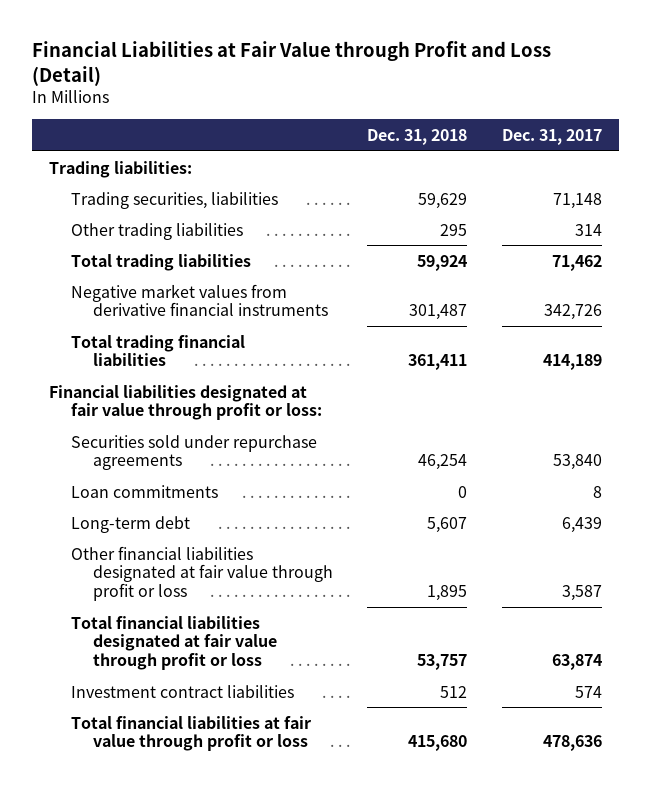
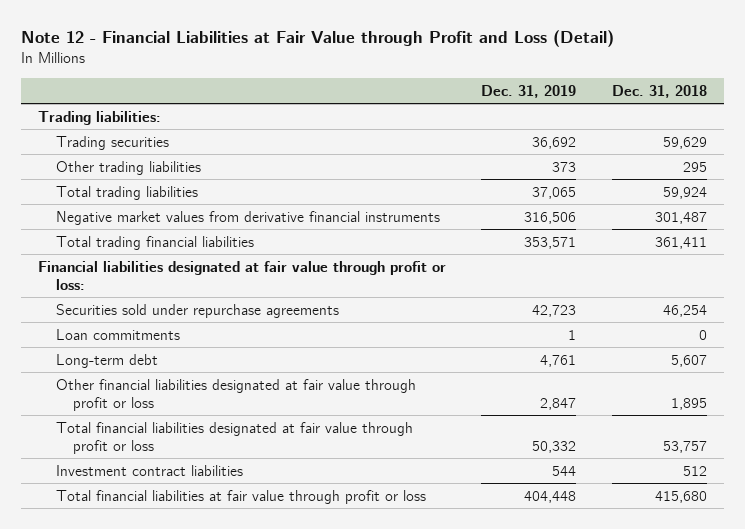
- Financial Liabilities at Fair Value through Profit and Loss (Detail)
+ Note 12 - Financial Liabilities at Fair Value through Profit and Loss (Detail)
- | Dec. 31, 2018 | Dec. 31, 2017
+ | Dec. 31, 2019 | Dec. 31, 2018
- Trading securities, liabilities | 59,629 | 71,148
+ Trading securities | 36,692 | 59,629

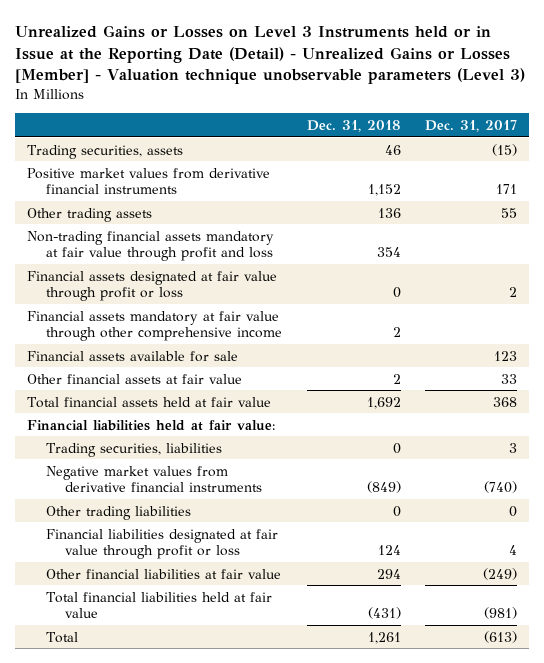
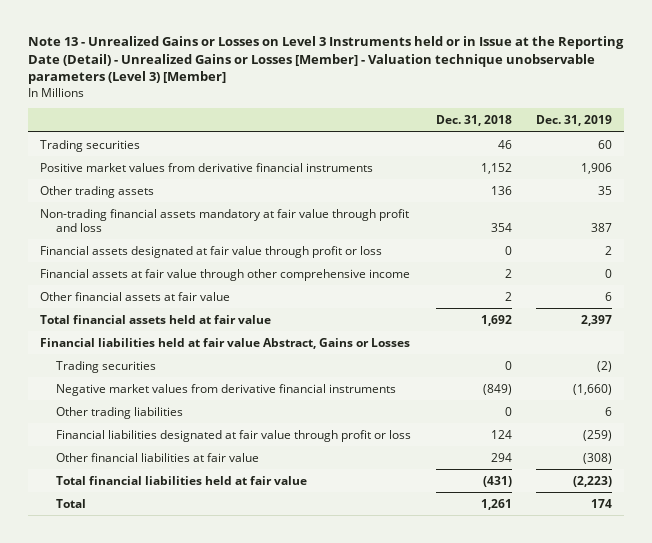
- Unrealized Gains or Losses on Level 3 Instruments held or in Issue at the Reporting Date (Detail) - Unrealized Gains or Losses [Member] - Valuation technique unobservable parameters (Level 3)
+ Note 13 - Unrealized Gains or Losses on Level 3 Instruments held or in Issue at the Reporting Date (Detail) - Unrealized Gains or Losses [Member] - Valuation technique unobservable parameters (Level 3) [Member]
- | Dec. 31, 2018 | Dec. 31, 2017
+ | Dec. 31, 2018 | Dec. 31, 2019
- Trading securities, assets | 46 | (15)
+ Trading securities | 46 | 60
- Financial assets mandatory at fair value through other comprehensive income | 2 |
- Financial assets available for sale | | 123
+ Financial assets at fair value through other comprehensive income | 2 | 0
- Financial liabilities held at fair value:
- Trading securities, liabilities | 0 | 3
+ Financial liabilities held at fair value Abstract, Gains or Losses
+ Trading securities | 0 | (2)

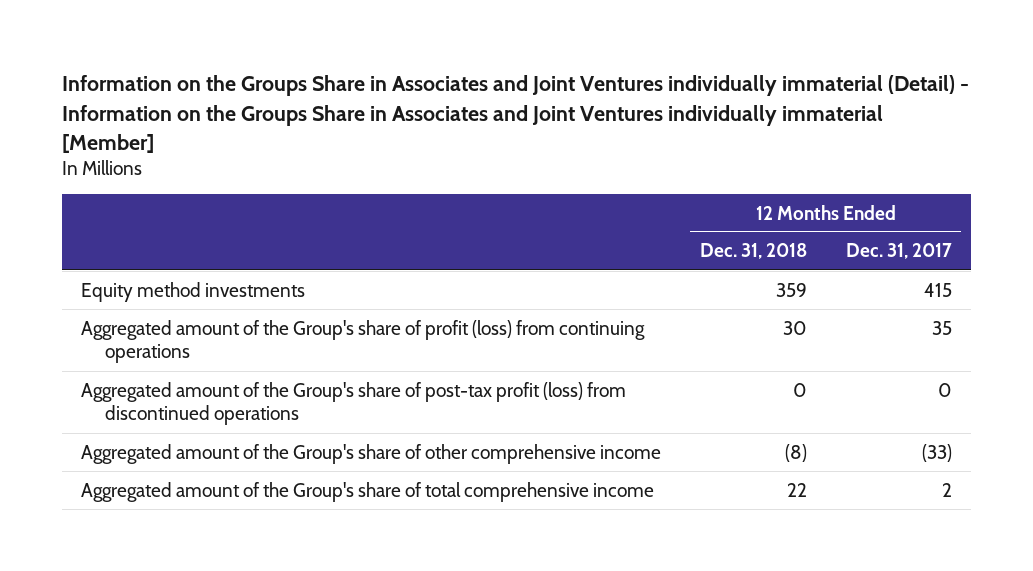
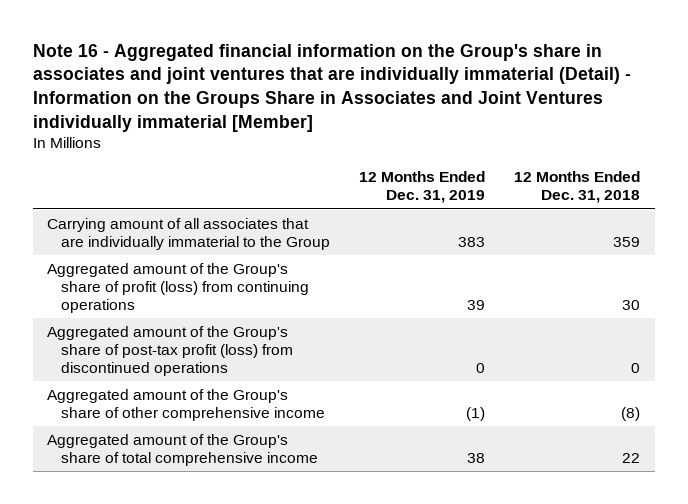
- Information on the Groups Share in Associates and Joint Ventures individually immaterial (Detail) - Information on the Groups Share in Associates and Joint Ventures individually immaterial [Member]
+ Note 16 - Aggregated financial information on the Group's share in associates and joint ventures that are individually immaterial (Detail) - Information on the Groups Share in Associates and Joint Ventures individually immaterial [Member]
- | 12 Months Ended Dec. 31, 2018 | 12 Months Ended Dec. 31, 2017
+ | 12 Months Ended Dec. 31, 2019 | 12 Months Ended Dec. 31, 2018
- Equity method investments | 359 | 415
+ Carrying amount of all associates that are individually immaterial to the Group | 383 | 359

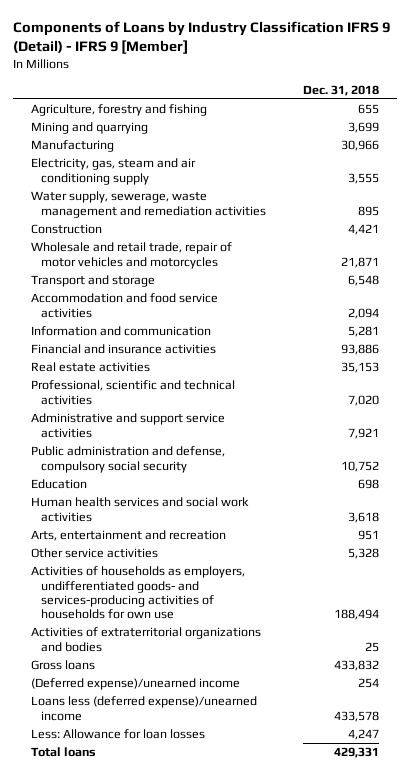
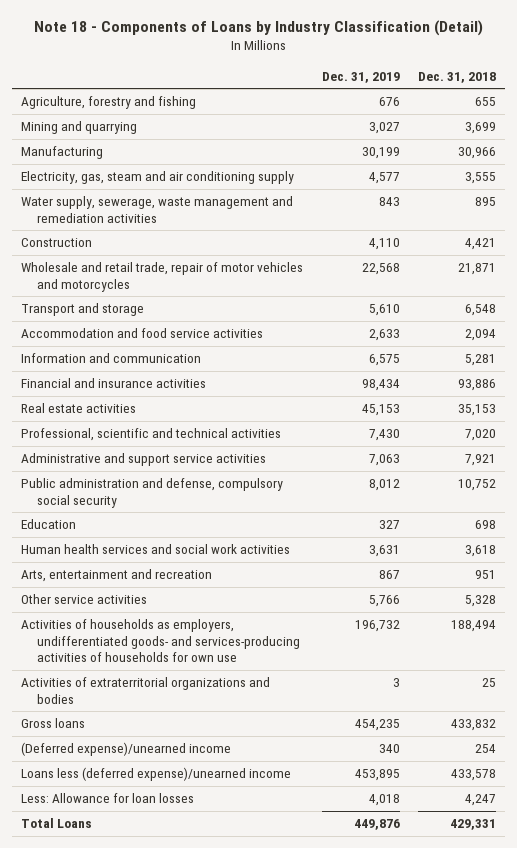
- Components of Loans by Industry Classification IFRS 9 (Detail) - IFRS 9 [Member]
+ Note 18 - Components of Loans by Industry Classification (Detail)
- | Dec. 31, 2018
+ | Dec. 31, 2019 | Dec. 31, 2018
- Total loans | 429,331
+ Total Loans | 449,876 | 429,331

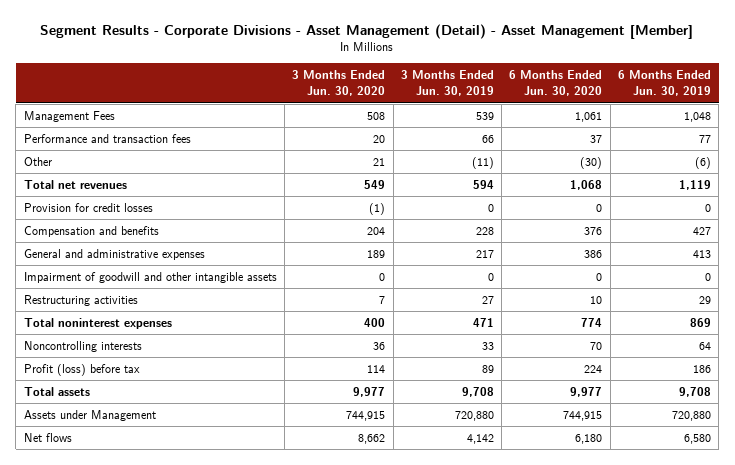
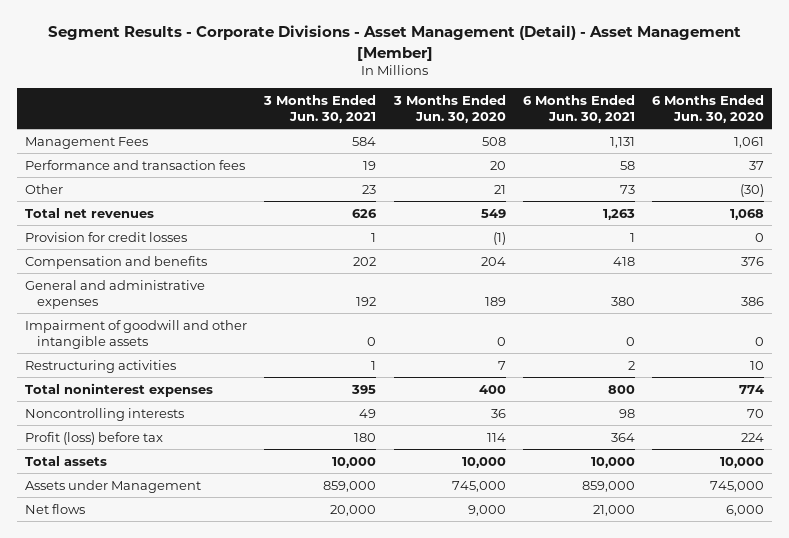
- | 3 Months Ended Jun. 30, 2020 | 3 Months Ended Jun. 30, 2019 | 6 Months Ended Jun. 30, 2020 | 6 Months Ended Jun. 30, 2019
+ | 3 Months Ended Jun. 30, 2021 | 3 Months Ended Jun. 30, 2020 | 6 Months Ended Jun. 30, 2021 | 6 Months Ended Jun. 30, 2020
- Total assets | 9,977 | 9,708 | 9,977 | 9,708
- Assets under Management | 744,915 | 720,880 | 744,915 | 720,880
- Net flows | 8,662 | 4,142 | 6,180 | 6,580
+ Total assets | 10,000 | 10,000 | 10,000 | 10,000
+ Assets under Management | 859,000 | 745,000 | 859,000 | 745,000
+ Net flows | 20,000 | 9,000 | 21,000 | 6,000

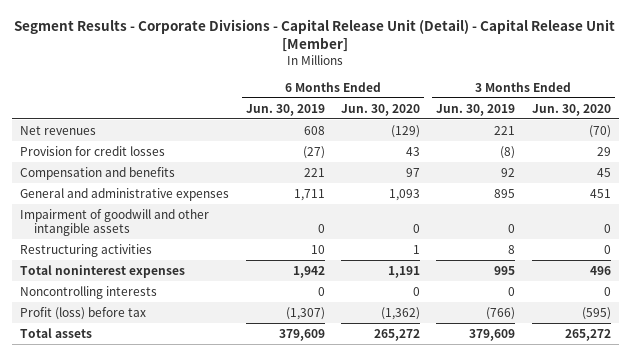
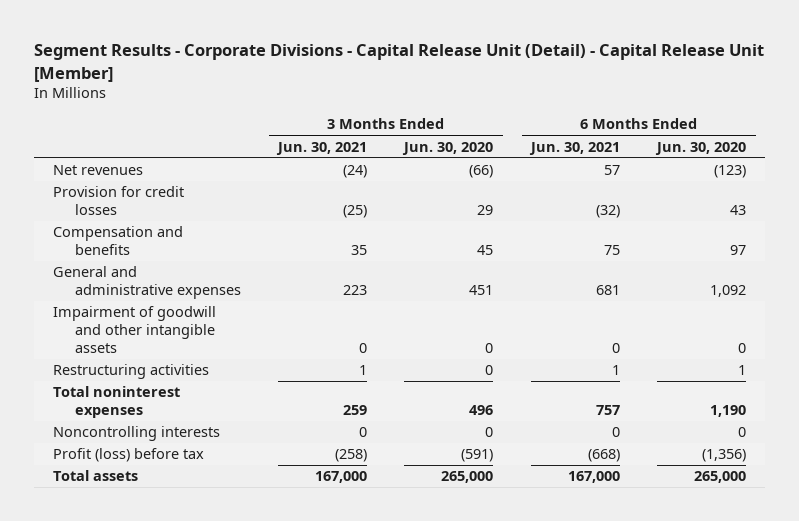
- | 6 Months Ended Jun. 30, 2019 | 6 Months Ended Jun. 30, 2020 | 3 Months Ended Jun. 30, 2019 | 3 Months Ended Jun. 30, 2020
+ | 3 Months Ended Jun. 30, 2021 | 3 Months Ended Jun. 30, 2020 | 6 Months Ended Jun. 30, 2021 | 6 Months Ended Jun. 30, 2020
- Net revenues | 608 | (129) | 221 | (70)
+ Net revenues | (24) | (66) | 57 | (123)
- General and administrative expenses | 1,711 | 1,093 | 895 | 451
+ General and administrative expenses | 223 | 451 | 681 | 1,092
- Total noninterest expenses | 1,942 | 1,191 | 995 | 496
+ Total noninterest expenses | 259 | 496 | 757 | 1,190
- Profit (loss) before tax | (1,307) | (1,362) | (766) | (595)
- Total assets | 379,609 | 265,272 | 379,609 | 265,272
+ Profit (loss) before tax | (258) | (591) | (668) | (1,356)
+ Total assets | 167,000 | 265,000 | 167,000 | 265,000

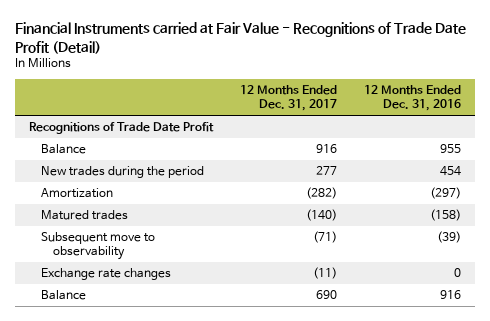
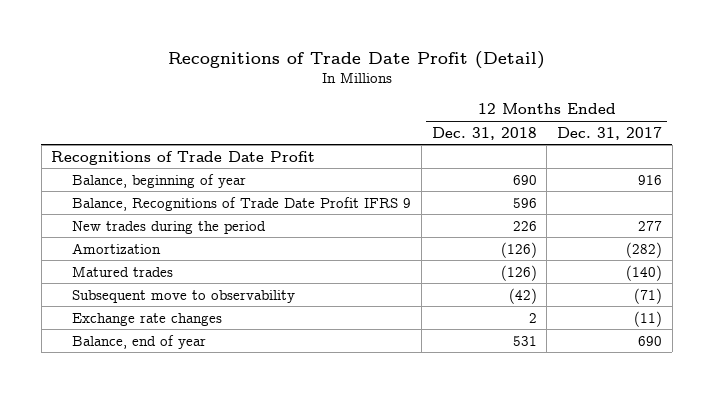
- Financial Instruments carried at Fair Value - Recognitions of Trade Date Profit (Detail)
+ Recognitions of Trade Date Profit (Detail)
- | 12 Months Ended Dec. 31, 2017 | 12 Months Ended Dec. 31, 2016
+ | 12 Months Ended Dec. 31, 2018 | 12 Months Ended Dec. 31, 2017
- Balance | 916 | 955
+ Balance, beginning of year | 690 | 916
+ Balance, Recognitions of Trade Date Profit IFRS 9 | 596 |
- Balance | 690 | 916
+ Balance, end of year | 531 | 690

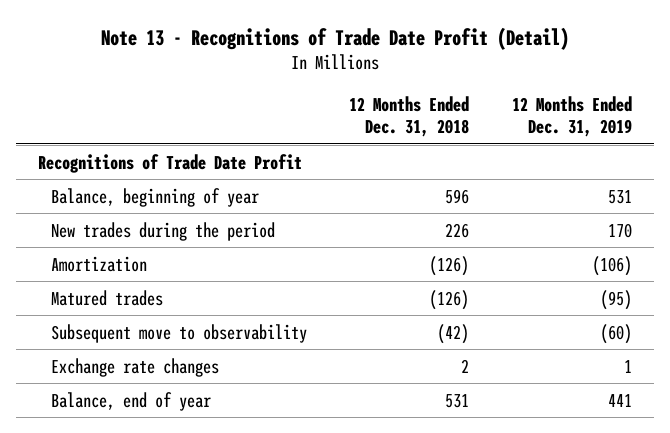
- Recognitions of Trade Date Profit (Detail)
+ Note 13 - Recognitions of Trade Date Profit (Detail)
- | 12 Months Ended Dec. 31, 2018 | 12 Months Ended Dec. 31, 2017
+ | 12 Months Ended Dec. 31, 2018 | 12 Months Ended Dec. 31, 2019
- Balance, beginning of year | 690 | 916
- Balance, Recognitions of Trade Date Profit IFRS 9 | 596 |
+ Balance, beginning of year | 596 | 531

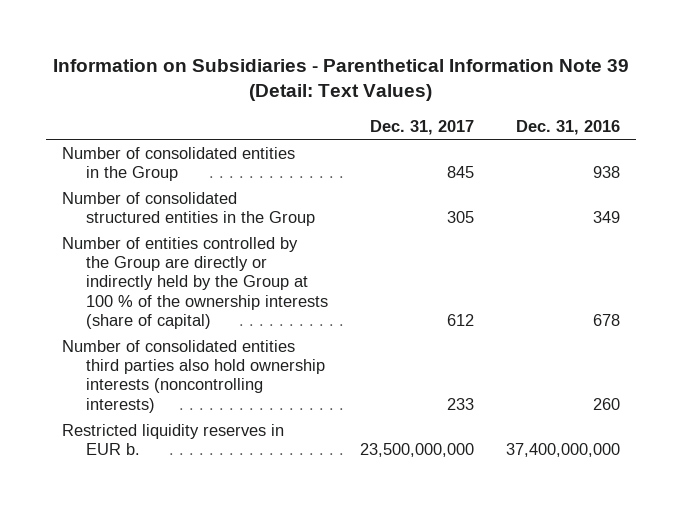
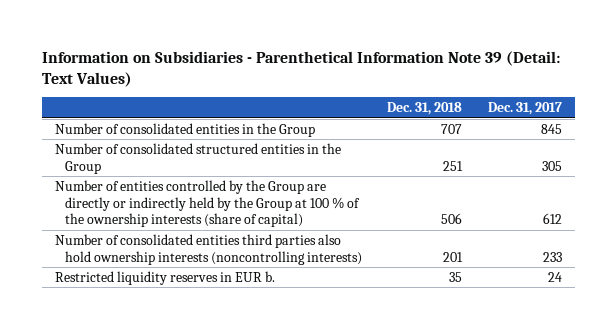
- | Dec. 31, 2017 | Dec. 31, 2016
+ | Dec. 31, 2018 | Dec. 31, 2017
- Restricted liquidity reserves in EUR b. | 23,500,000,000 | 37,400,000,000
+ Restricted liquidity reserves in EUR b. | 35 | 24

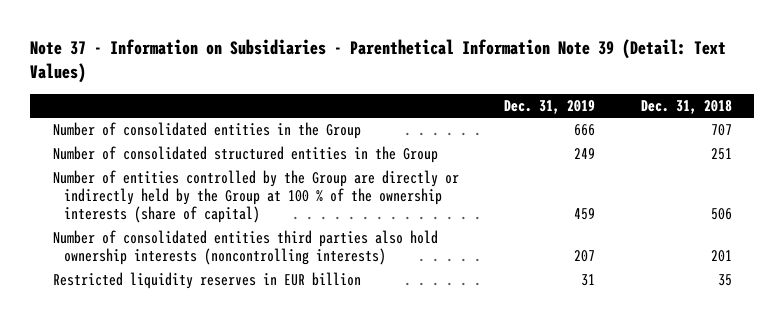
- Information on Subsidiaries - Parenthetical Information Note 39 (Detail: Text Values)
+ Note 37 - Information on Subsidiaries - Parenthetical Information Note 39 (Detail: Text Values)
- | Dec. 31, 2018 | Dec. 31, 2017
+ | Dec. 31, 2019 | Dec. 31, 2018
- Restricted liquidity reserves in EUR b. | 35 | 24
+ Restricted liquidity reserves in EUR billion | 31 | 35

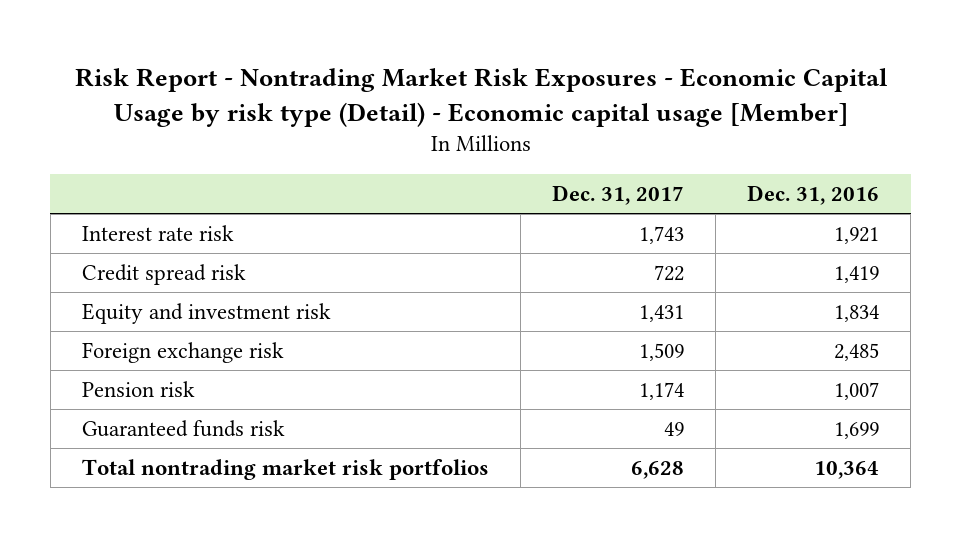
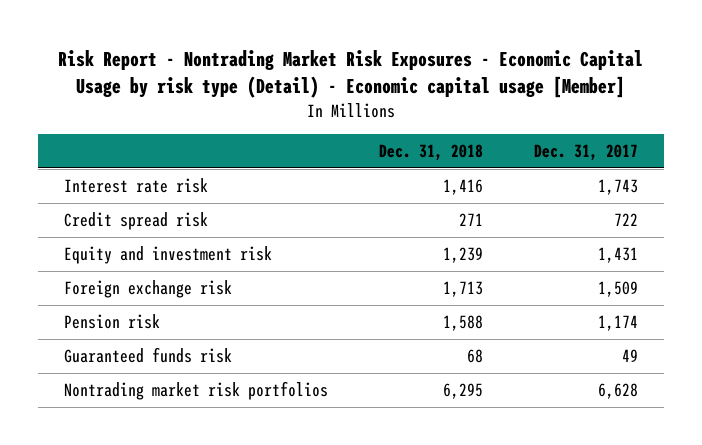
- | Dec. 31, 2017 | Dec. 31, 2016
+ | Dec. 31, 2018 | Dec. 31, 2017
- Total nontrading market risk portfolios | 6,628 | 10,364
+ Nontrading market risk portfolios | 6,295 | 6,628

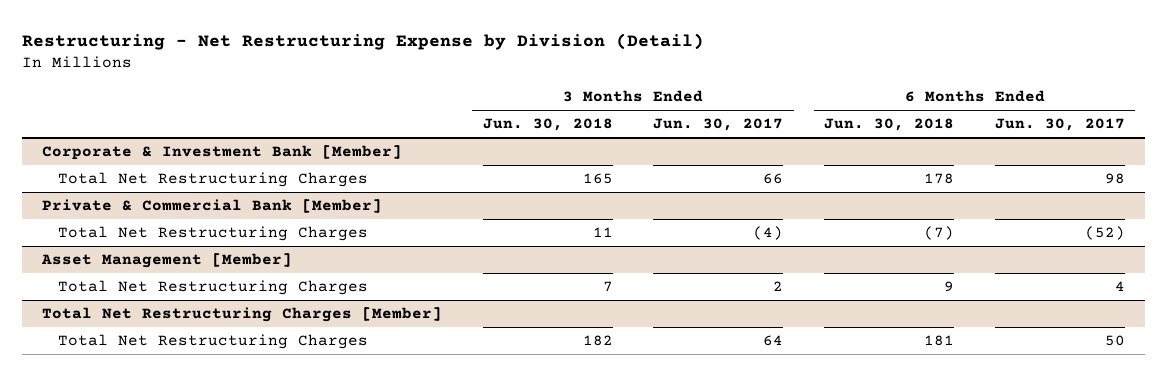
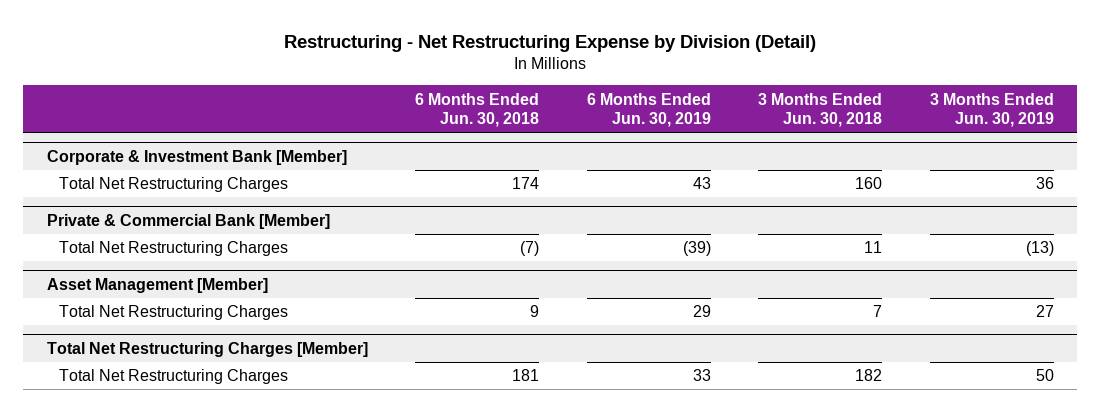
- | 3 Months Ended Jun. 30, 2018 | 3 Months Ended Jun. 30, 2017 | 6 Months Ended Jun. 30, 2018 | 6 Months Ended Jun. 30, 2017
+ | 6 Months Ended Jun. 30, 2018 | 6 Months Ended Jun. 30, 2019 | 3 Months Ended Jun. 30, 2018 | 3 Months Ended Jun. 30, 2019
@ Corporate & Investment Bank [Member]
- Total Net Restructuring Charges | 165 | 66 | 178 | 98
+ Total Net Restructuring Charges | 174 | 43 | 160 | 36

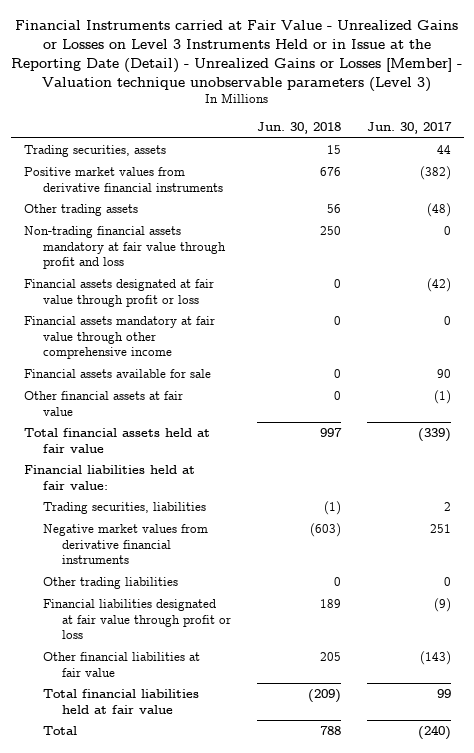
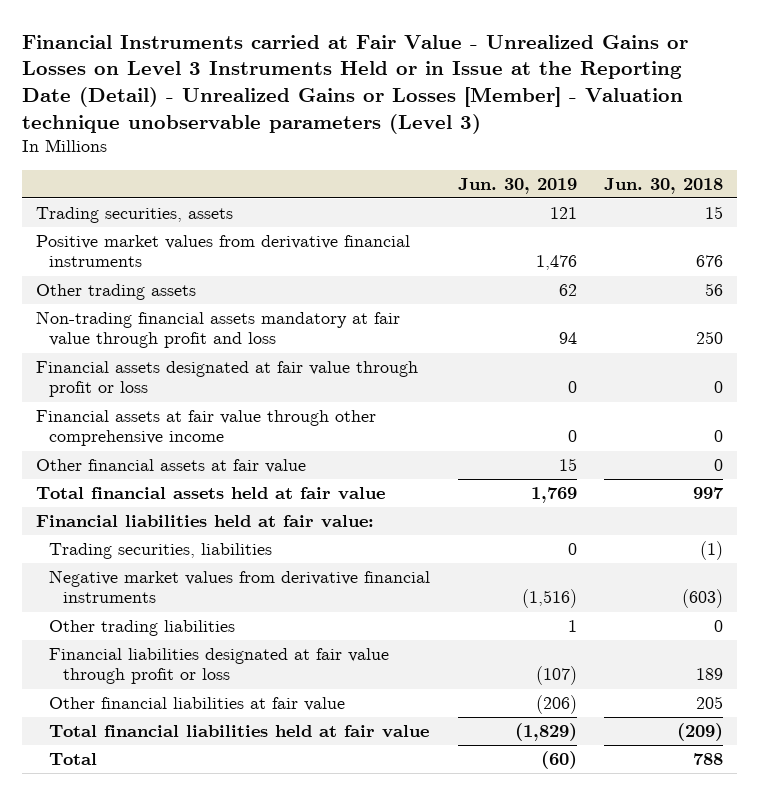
- | Jun. 30, 2018 | Jun. 30, 2017
+ | Jun. 30, 2019 | Jun. 30, 2018
- Financial assets mandatory at fair value through other comprehensive income | 0 | 0
- Financial assets available for sale | 0 | 90
+ Financial assets at fair value through other comprehensive income | 0 | 0

